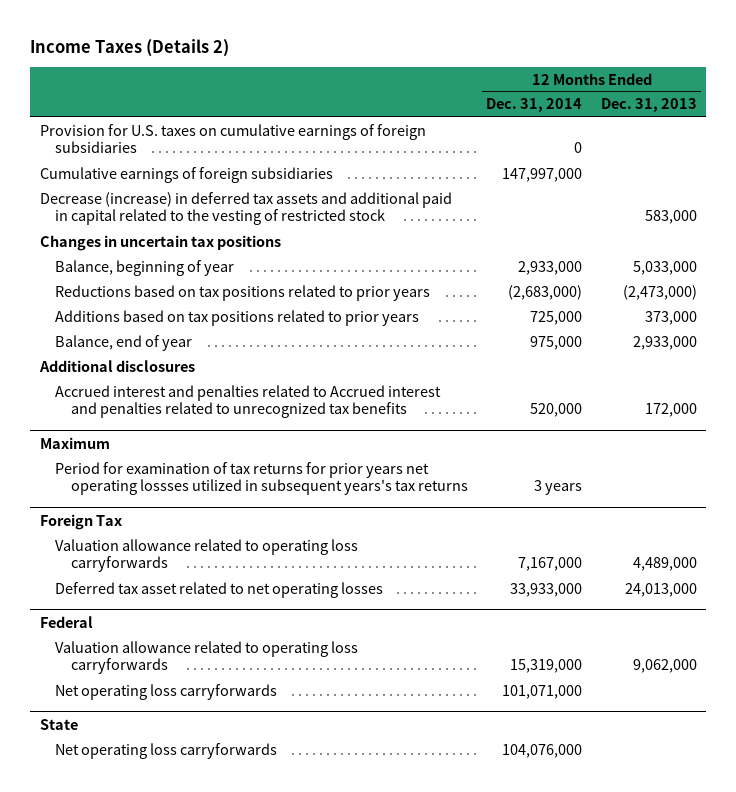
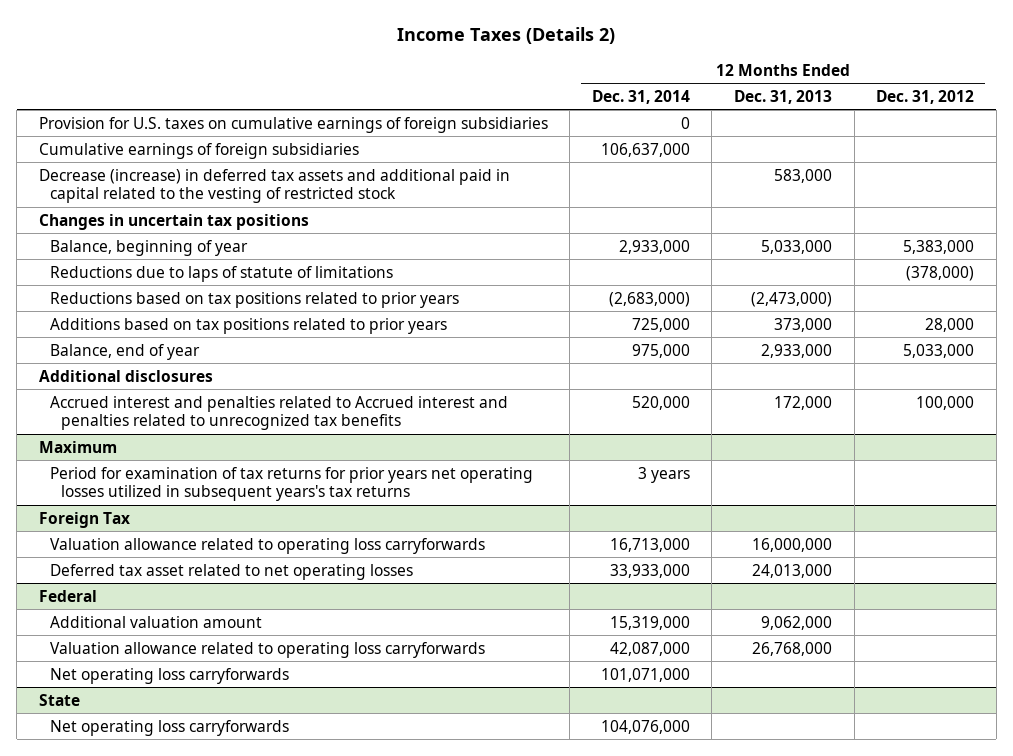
- | 12 Months Ended Dec. 31, 2014 | 12 Months Ended Dec. 31, 2013
+ | 12 Months Ended Dec. 31, 2014 | 12 Months Ended Dec. 31, 2013 | 12 Months Ended Dec. 31, 2012
- Cumulative earnings of foreign subsidiaries | 147,997,000 |
+ Cumulative earnings of foreign subsidiaries | 106,637,000 | |
+ Reductions due to laps of statute of limitations | | | (378,000)
@ Maximum
- Period for examination of tax returns for prior years net operating lossses utilized in subsequent years's tax returns | 3 years |
+ Period for examination of tax returns for prior years net operating losses utilized in subsequent years's tax returns | 3 years | |
@ Foreign Tax
- Valuation allowance related to operating loss carryforwards | 7,167,000 | 4,489,000
+ Valuation allowance related to operating loss carryforwards | 16,713,000 | 16,000,000 |
@ Federal
- Valuation allowance related to operating loss carryforwards | 15,319,000 | 9,062,000
+ Additional valuation amount | 15,319,000 | 9,062,000 |
+ Valuation allowance related to operating loss carryforwards | 42,087,000 | 26,768,000 |

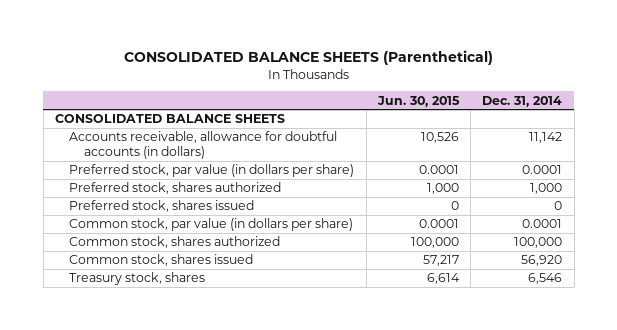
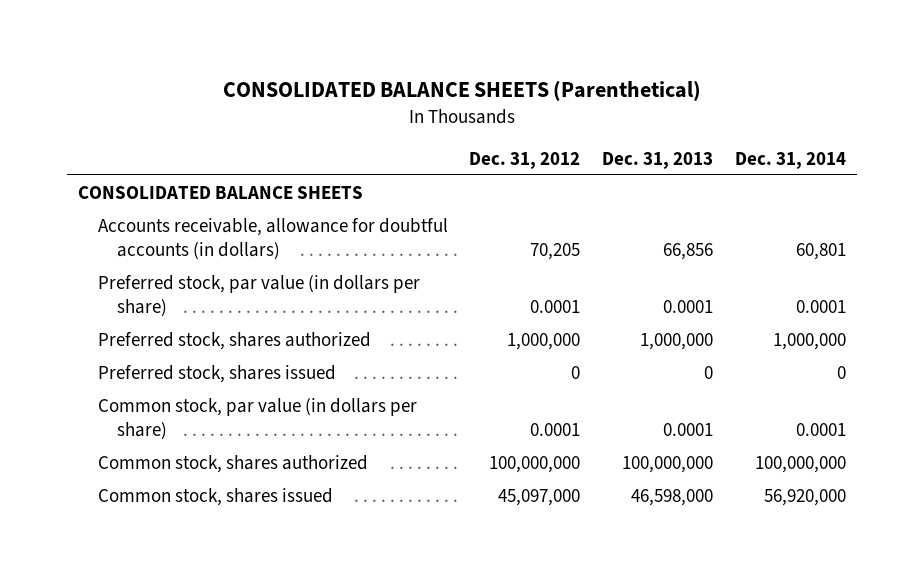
- | Jun. 30, 2015 | Dec. 31, 2014
+ | Dec. 31, 2012 | Dec. 31, 2013 | Dec. 31, 2014
- Accounts receivable, allowance for doubtful accounts (in dollars) | 10,526 | 11,142
+ Accounts receivable, allowance for doubtful accounts (in dollars) | 70,205 | 66,856 | 60,801
- Preferred stock, shares authorized | 1,000 | 1,000
+ Preferred stock, shares authorized | 1,000,000 | 1,000,000 | 1,000,000
- Common stock, shares authorized | 100,000 | 100,000
- Common stock, shares issued | 57,217 | 56,920
- Treasury stock, shares | 6,614 | 6,546
+ Common stock, shares authorized | 100,000,000 | 100,000,000 | 100,000,000
+ Common stock, shares issued | 45,097,000 | 46,598,000 | 56,920,000

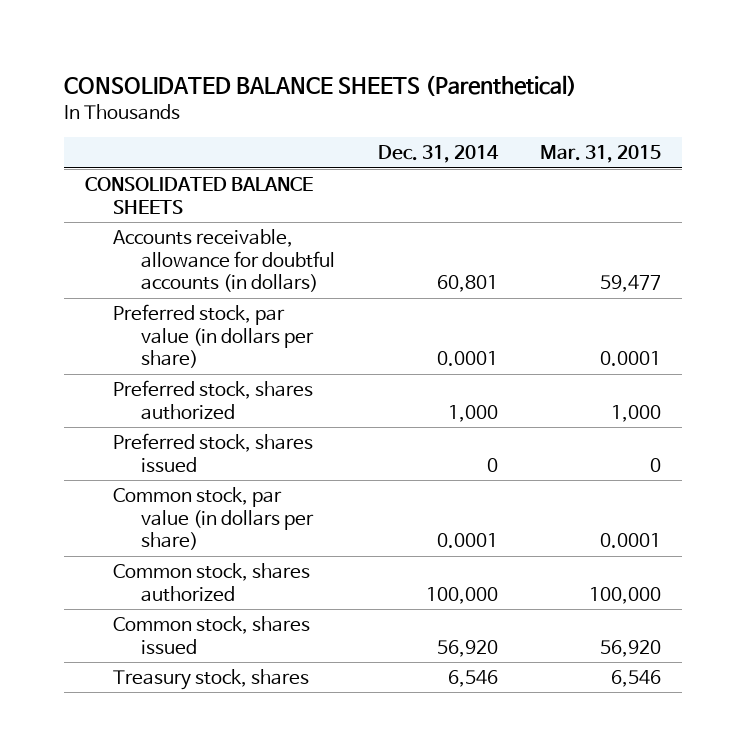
- | Dec. 31, 2012 | Dec. 31, 2013 | Dec. 31, 2014
+ | Dec. 31, 2014 | Mar. 31, 2015
- Preferred stock, shares authorized | 1,000,000 | 1,000,000 | 1,000,000
+ Preferred stock, shares authorized | 1,000 | 1,000
- Common stock, shares authorized | 100,000,000 | 100,000,000 | 100,000,000
- Common stock, shares issued | 45,097,000 | 46,598,000 | 56,920,000
+ Common stock, shares authorized | 100,000 | 100,000
+ Common stock, shares issued | 56,920 | 56,920
+ Treasury stock, shares | 6,546 | 6,546

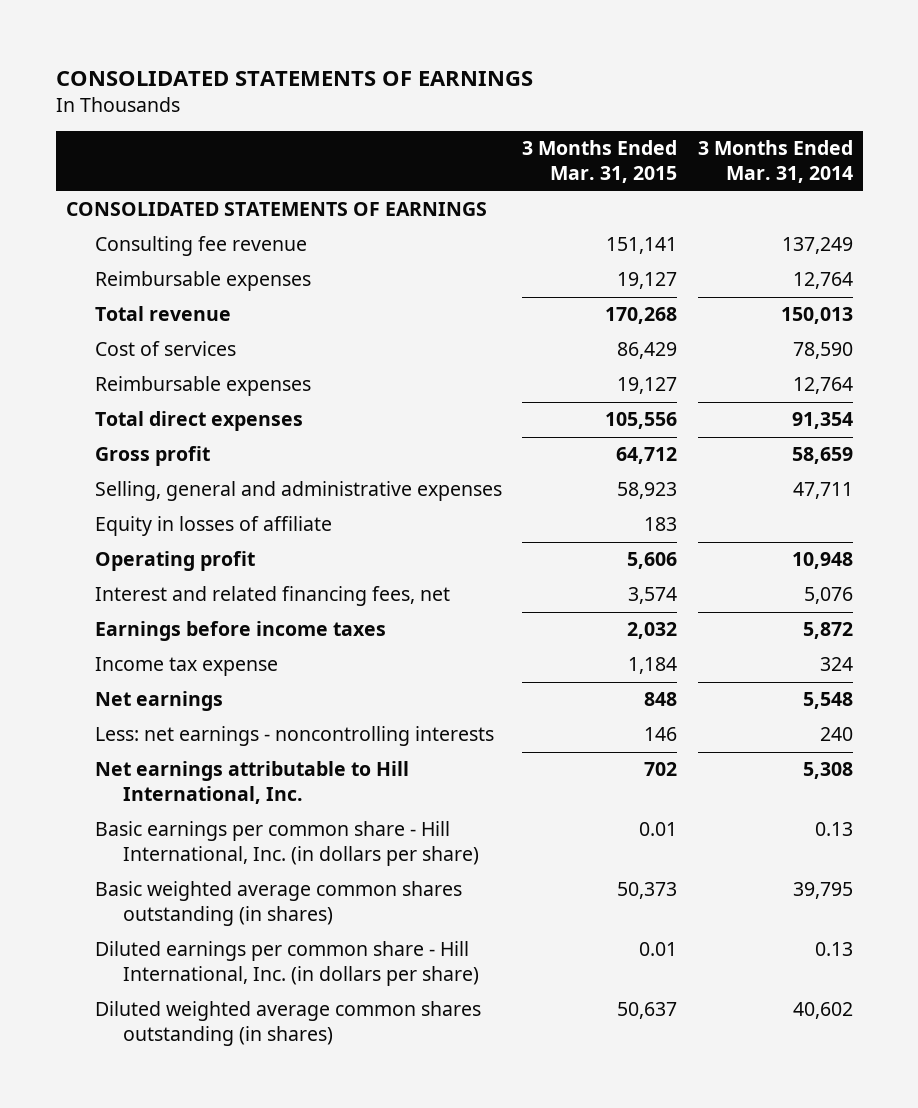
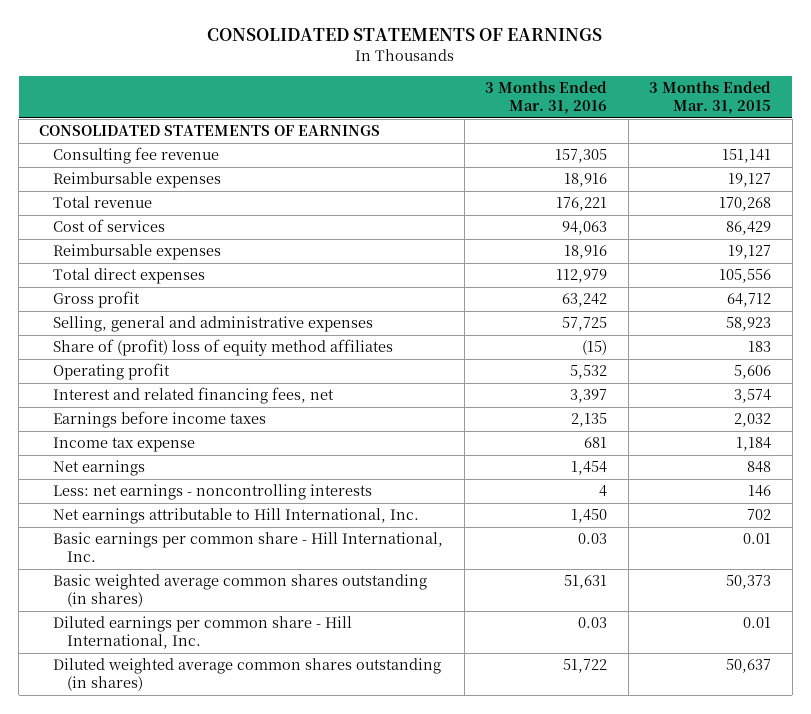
- | 3 Months Ended Mar. 31, 2015 | 3 Months Ended Mar. 31, 2014
+ | 3 Months Ended Mar. 31, 2016 | 3 Months Ended Mar. 31, 2015
- Equity in losses of affiliate | 183 |
+ Share of (profit) loss of equity method affiliates | (15) | 183
- Basic earnings per common share - Hill International, Inc. (in dollars per share) | 0.01 | 0.13
+ Basic earnings per common share - Hill International, Inc. | 0.03 | 0.01
- Diluted earnings per common share - Hill International, Inc. (in dollars per share) | 0.01 | 0.13
+ Diluted earnings per common share - Hill International, Inc. | 0.03 | 0.01

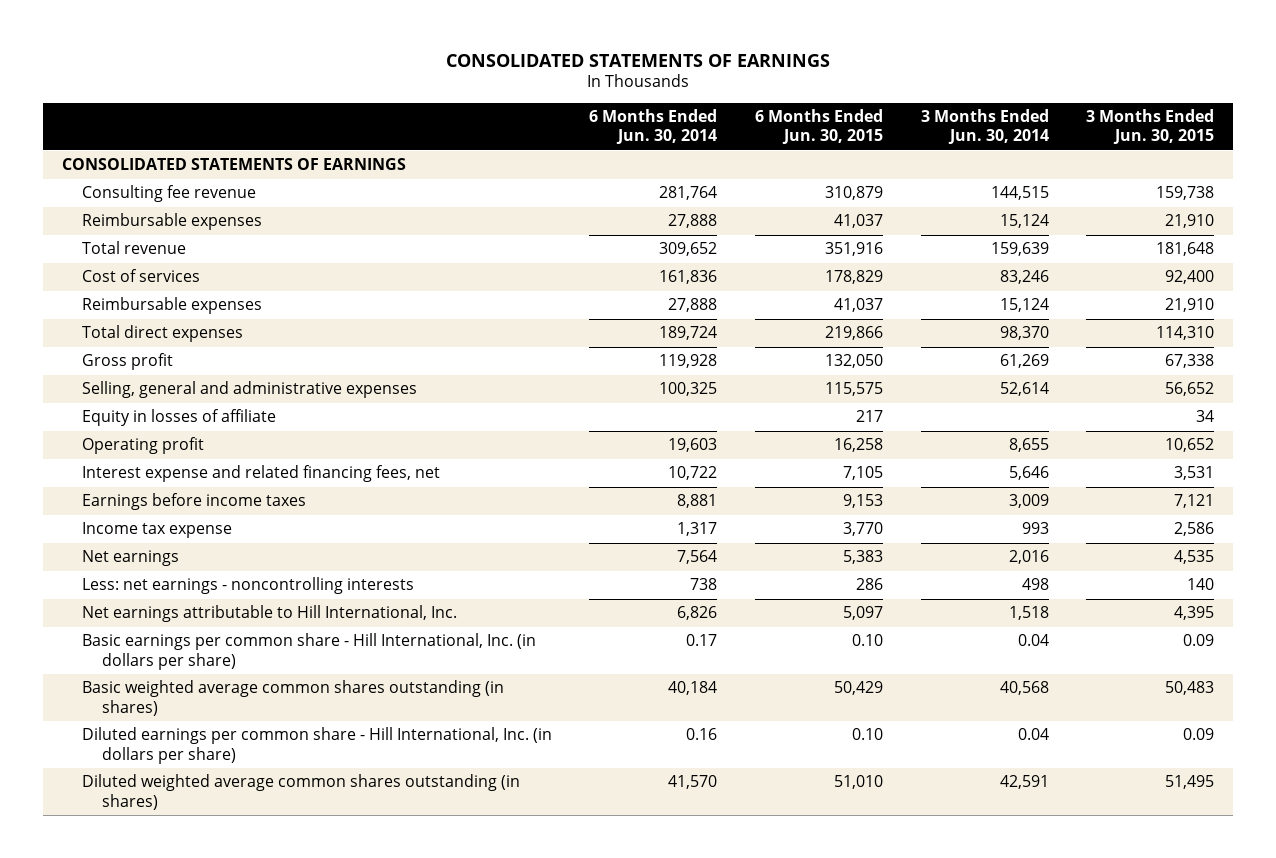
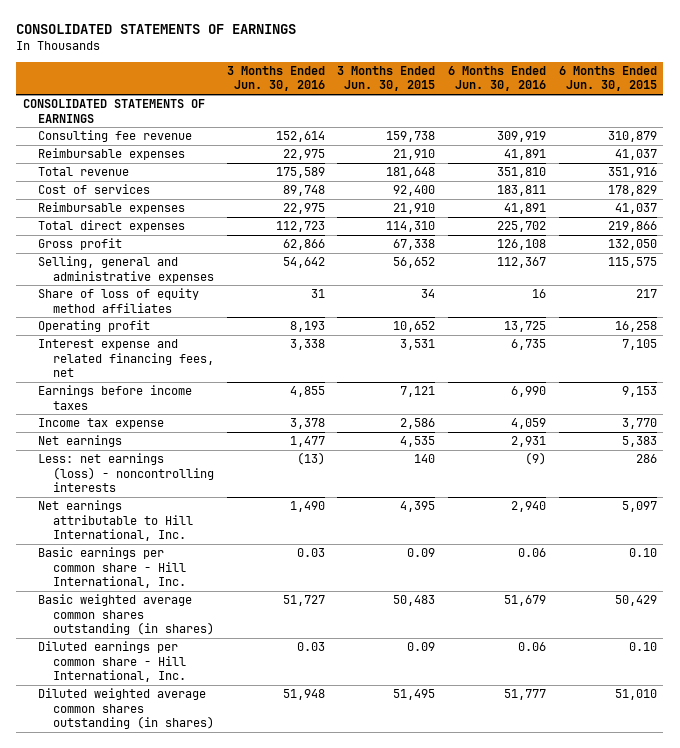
- | 6 Months Ended Jun. 30, 2014 | 6 Months Ended Jun. 30, 2015 | 3 Months Ended Jun. 30, 2014 | 3 Months Ended Jun. 30, 2015
+ | 3 Months Ended Jun. 30, 2016 | 3 Months Ended Jun. 30, 2015 | 6 Months Ended Jun. 30, 2016 | 6 Months Ended Jun. 30, 2015
- Equity in losses of affiliate | | 217 | | 34
+ Share of loss of equity method affiliates | 31 | 34 | 16 | 217
- Less: net earnings - noncontrolling interests | 738 | 286 | 498 | 140
+ Less: net earnings (loss) - noncontrolling interests | (13) | 140 | (9) | 286
- Basic earnings per common share - Hill International, Inc. (in dollars per share) | 0.17 | 0.10 | 0.04 | 0.09
+ Basic earnings per common share - Hill International, Inc. | 0.03 | 0.09 | 0.06 | 0.10
- Diluted earnings per common share - Hill International, Inc. (in dollars per share) | 0.16 | 0.10 | 0.04 | 0.09
+ Diluted earnings per common share - Hill International, Inc. | 0.03 | 0.09 | 0.06 | 0.10

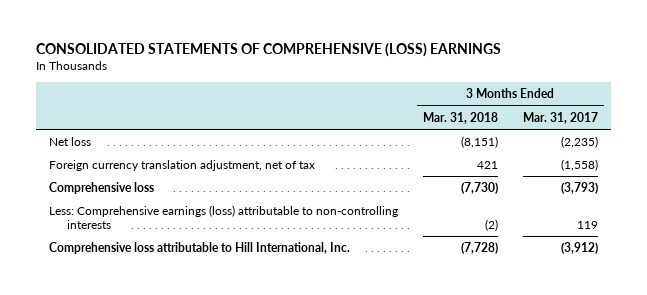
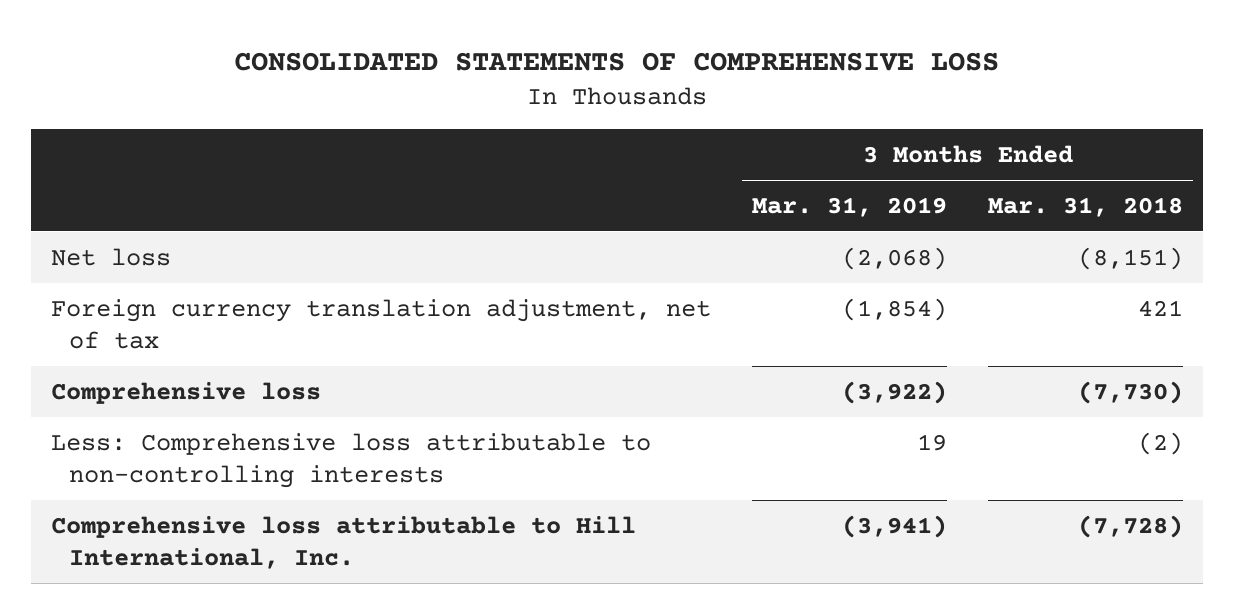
- CONSOLIDATED STATEMENTS OF COMPREHENSIVE (LOSS) EARNINGS
+ CONSOLIDATED STATEMENTS OF COMPREHENSIVE LOSS
- | 3 Months Ended Mar. 31, 2018 | 3 Months Ended Mar. 31, 2017
+ | 3 Months Ended Mar. 31, 2019 | 3 Months Ended Mar. 31, 2018
- Less: Comprehensive earnings (loss) attributable to non-controlling interests | (2) | 119
+ Less: Comprehensive loss attributable to non-controlling interests | 19 | (2)

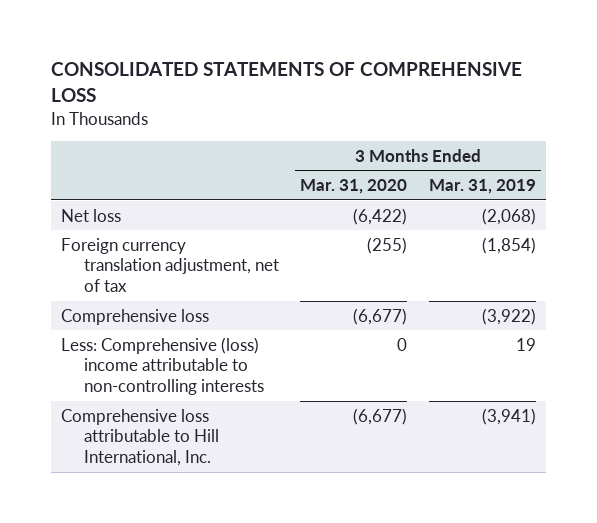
- | 3 Months Ended Mar. 31, 2019 | 3 Months Ended Mar. 31, 2018
+ | 3 Months Ended Mar. 31, 2020 | 3 Months Ended Mar. 31, 2019
- Less: Comprehensive loss attributable to non-controlling interests | 19 | (2)
+ Less: Comprehensive (loss) income attributable to non-controlling interests | 0 | 19

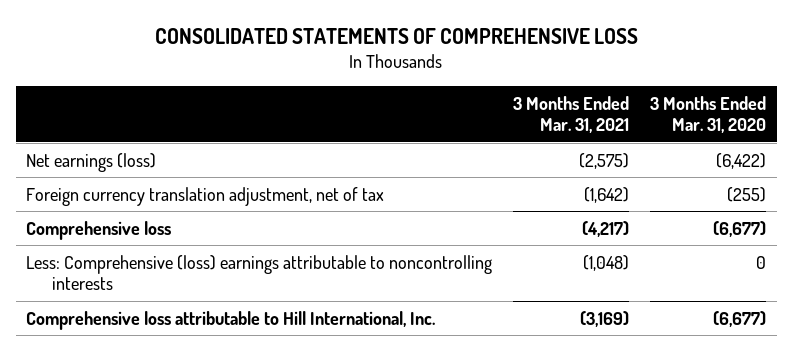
- | 3 Months Ended Mar. 31, 2020 | 3 Months Ended Mar. 31, 2019
+ | 3 Months Ended Mar. 31, 2021 | 3 Months Ended Mar. 31, 2020
- Net loss | (6,422) | (2,068)
+ Net earnings (loss) | (2,575) | (6,422)
- Less: Comprehensive (loss) income attributable to non-controlling interests | 0 | 19
+ Less: Comprehensive (loss) earnings attributable to noncontrolling interests | (1,048) | 0

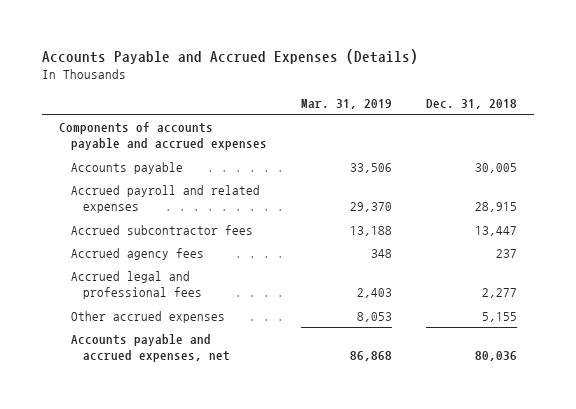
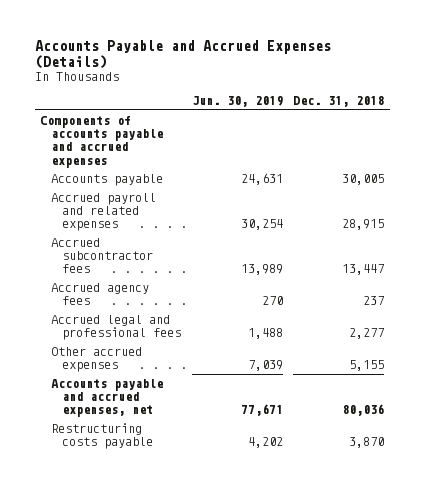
- | Mar. 31, 2019 | Dec. 31, 2018
+ | Jun. 30, 2019 | Dec. 31, 2018
+ Restructuring costs payable | 4,202 | 3,870

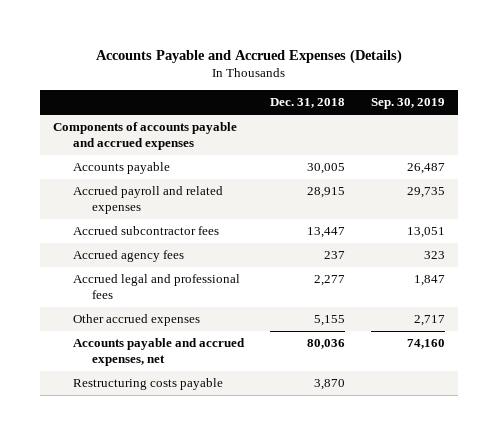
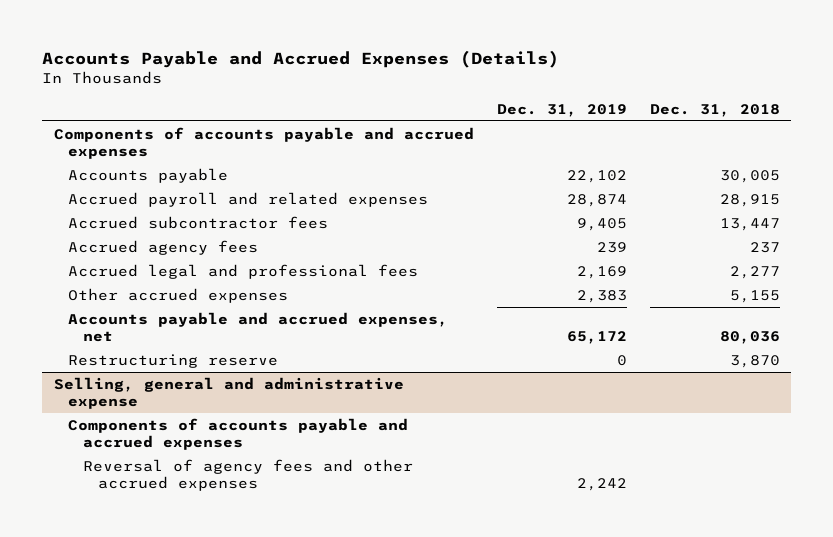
- | Dec. 31, 2018 | Sep. 30, 2019
+ | Dec. 31, 2019 | Dec. 31, 2018
- Restructuring costs payable | 3,870 |
+ Restructuring reserve | 0 | 3,870
+ Selling, general and administrative expense
+ Components of accounts payable and accrued expenses
+ Reversal of agency fees and other accrued expenses | 2,242 |

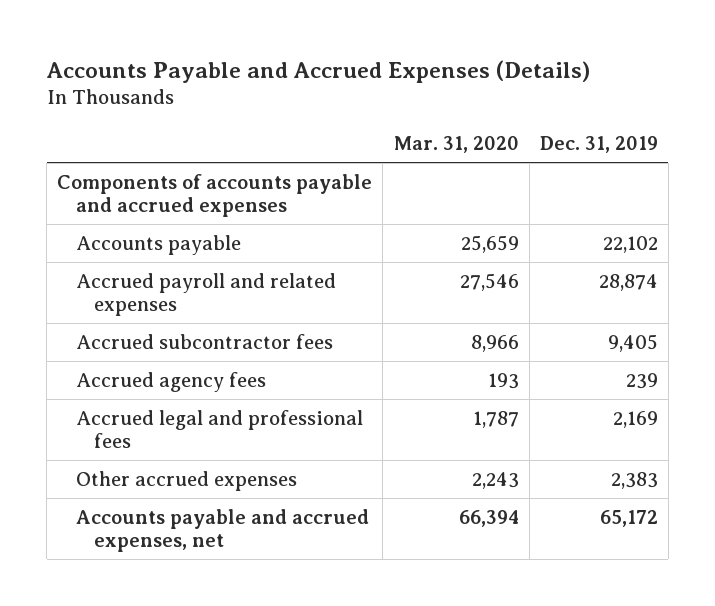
- | Dec. 31, 2019 | Dec. 31, 2018
+ | Mar. 31, 2020 | Dec. 31, 2019
- Restructuring reserve | 0 | 3,870
- Selling, general and administrative expense
- Components of accounts payable and accrued expenses
- Reversal of agency fees and other accrued expenses | 2,242 |

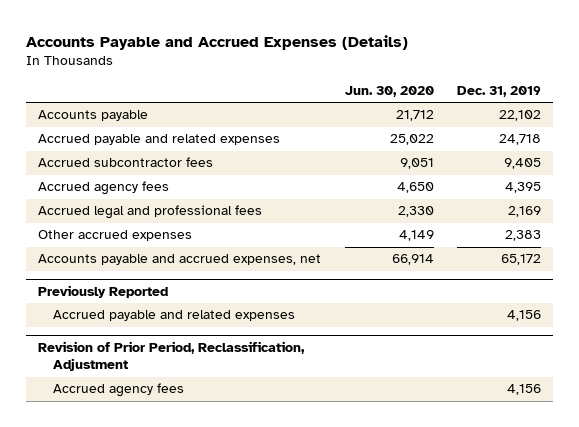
- | Mar. 31, 2020 | Dec. 31, 2019
+ | Jun. 30, 2020 | Dec. 31, 2019
- Components of accounts payable and accrued expenses
- Accrued payroll and related expenses | 27,546 | 28,874
+ Accrued payable and related expenses | 25,022 | 24,718
- Accrued agency fees | 193 | 239
+ Accrued agency fees | 4,650 | 4,395
+ Previously Reported
+ Accrued payable and related expenses | | 4,156
+ Revision of Prior Period, Reclassification, Adjustment
+ Accrued agency fees | | 4,156

